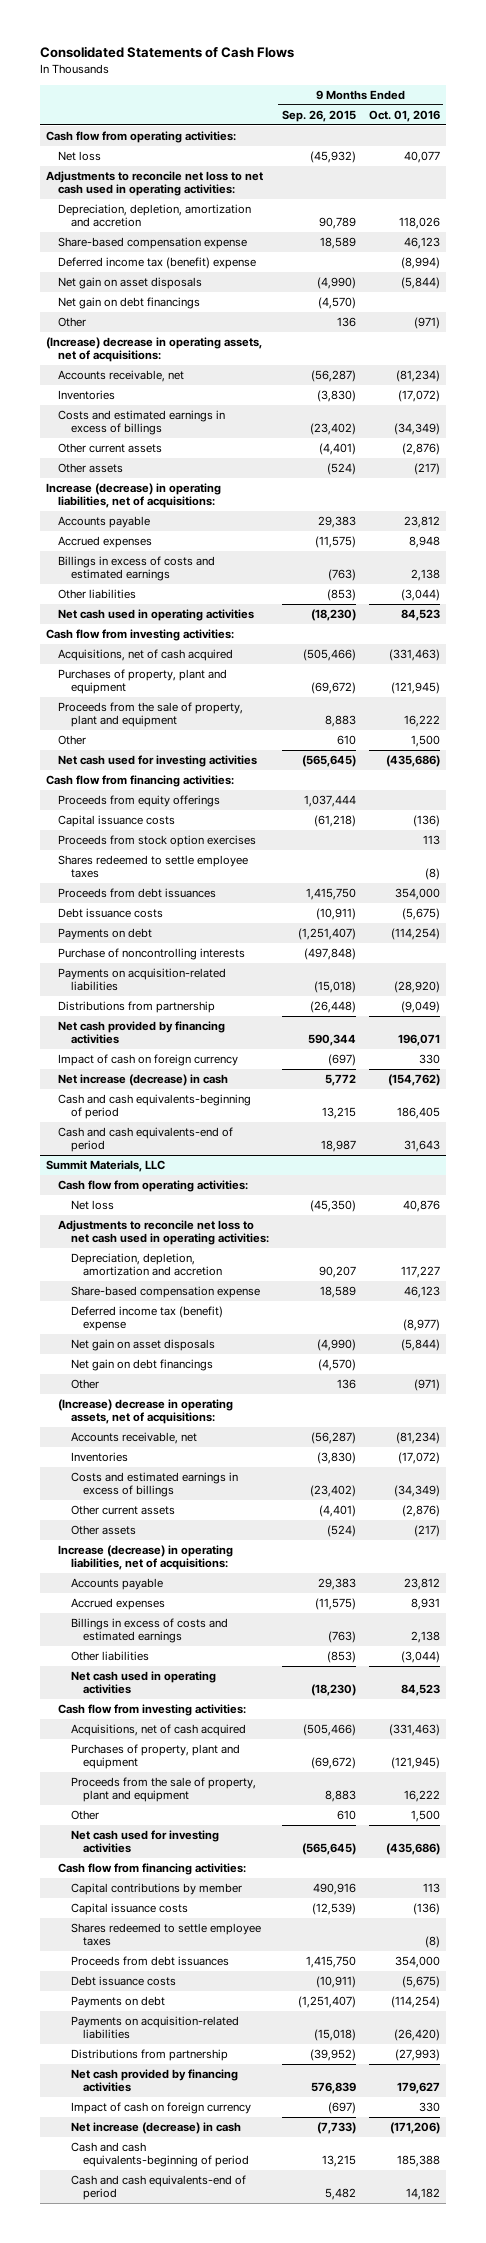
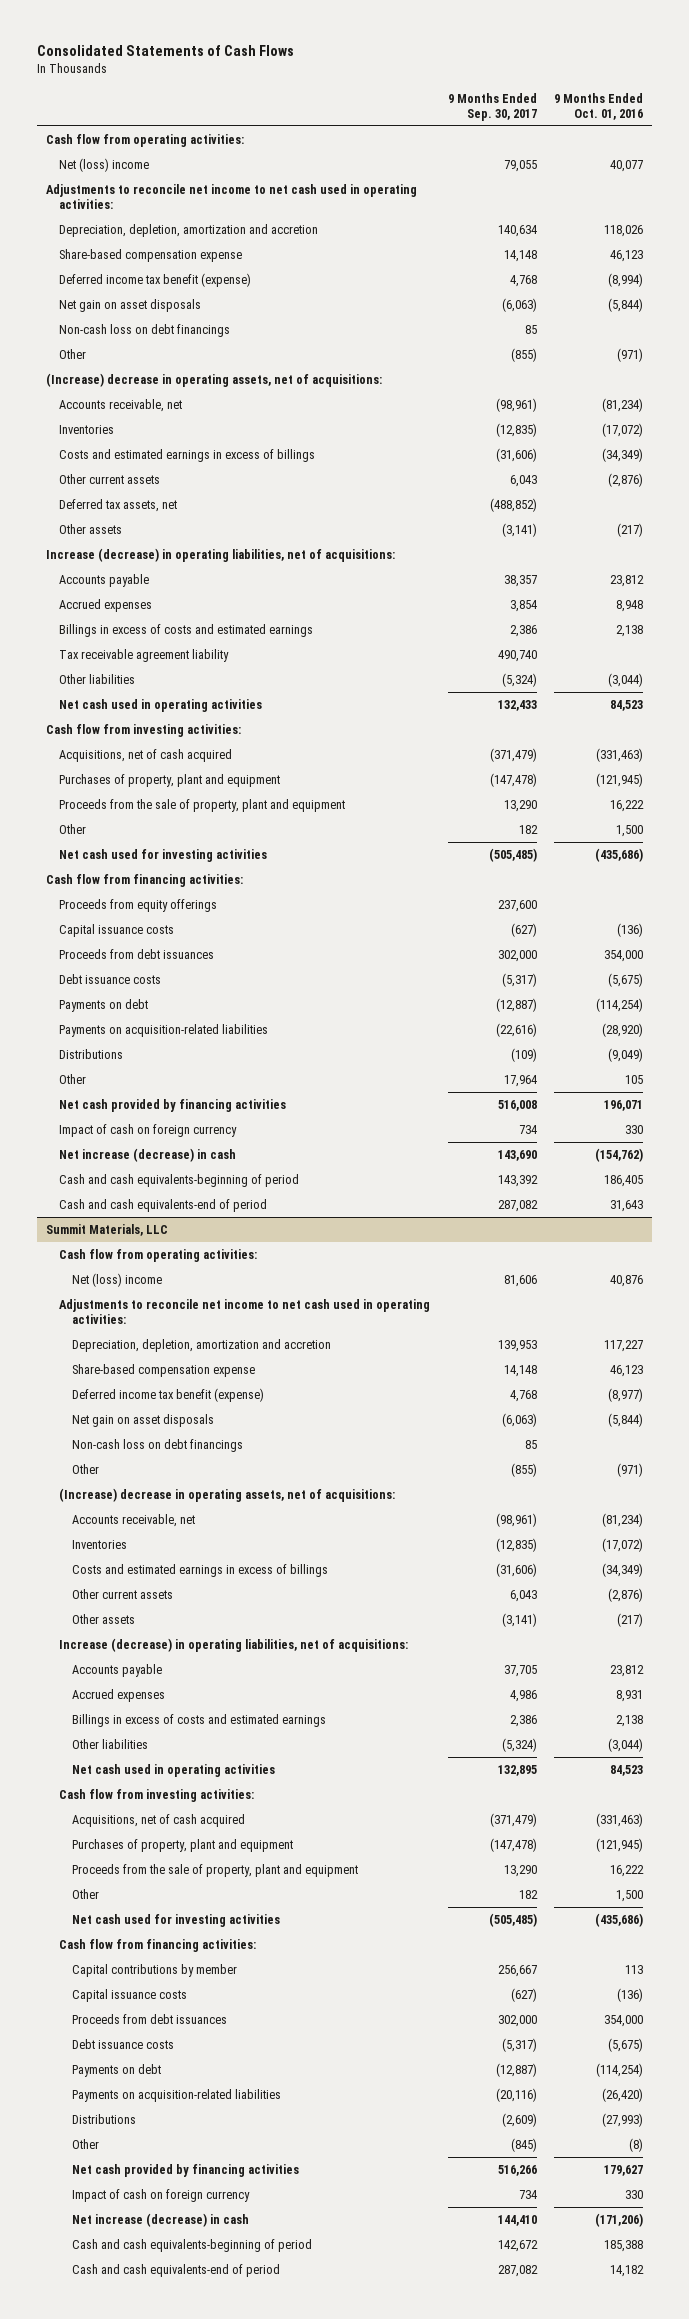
- | 9 Months Ended Sep. 26, 2015 | 9 Months Ended Oct. 01, 2016
+ | 9 Months Ended Sep. 30, 2017 | 9 Months Ended Oct. 01, 2016
- Net loss | (45,932) | 40,077
- Adjustments to reconcile net loss to net cash used in operating activities:
+ Net (loss) income | 79,055 | 40,077
+ Adjustments to reconcile net income to net cash used in operating activities:
- Deferred income tax (benefit) expense | | (8,994)
+ Deferred income tax benefit (expense) | 4,768 | (8,994)
- Net gain on debt financings | (4,570) |
+ Non-cash loss on debt financings | 85 |
+ Deferred tax assets, net | (488,852) |
+ Tax receivable agreement liability | 490,740 |
- Proceeds from stock option exercises | | 113
- Shares redeemed to settle employee taxes | | (8)
- Purchase of noncontrolling interests | (497,848) |
- Distributions from partnership | (26,448) | (9,049)
+ Distributions | (109) | (9,049)
+ Other | 17,964 | 105
@ Summit Materials, LLC
- Net loss | (45,350) | 40,876
- Adjustments to reconcile net loss to net cash used in operating activities:
+ Net (loss) income | 81,606 | 40,876
+ Adjustments to reconcile net income to net cash used in operating activities:
- Deferred income tax (benefit) expense | | (8,977)
+ Deferred income tax benefit (expense) | 4,768 | (8,977)
- Net gain on debt financings | (4,570) |
+ Non-cash loss on debt financings | 85 |
- Shares redeemed to settle employee taxes | | (8)
- Distributions from partnership | (39,952) | (27,993)
+ Distributions | (2,609) | (27,993)
+ Other | (845) | (8)

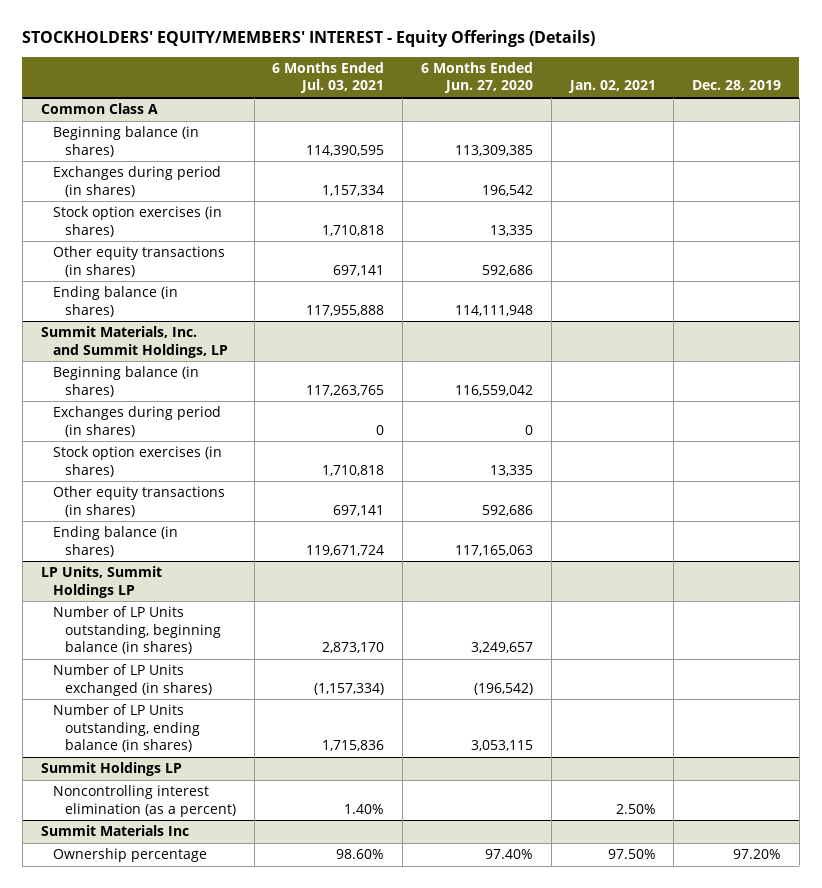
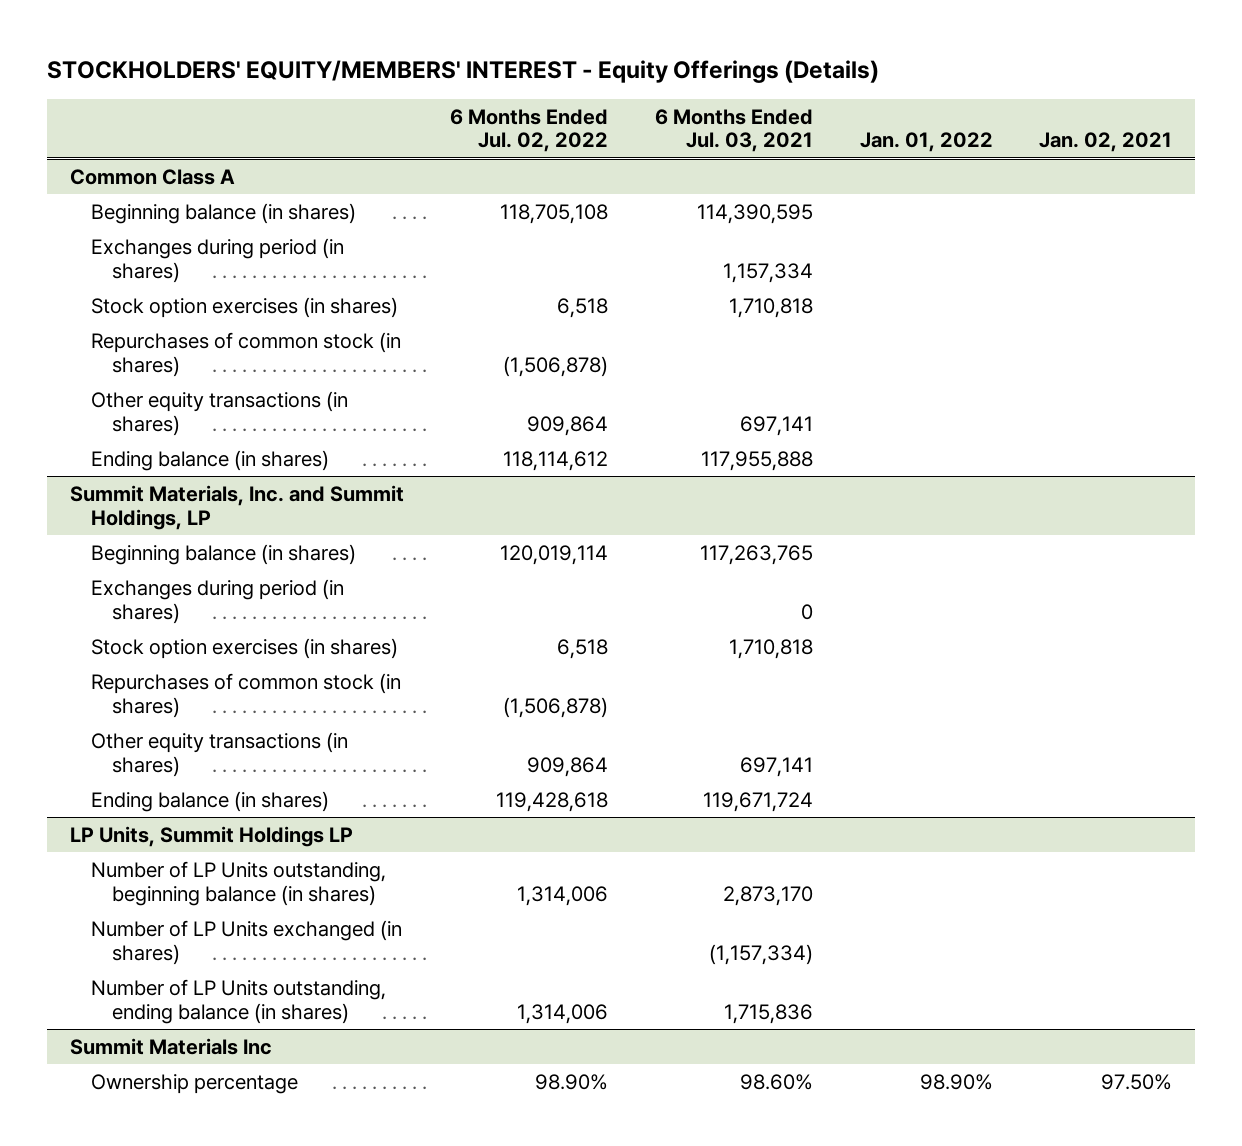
- | 6 Months Ended Jul. 03, 2021 | 6 Months Ended Jun. 27, 2020 | Jan. 02, 2021 | Dec. 28, 2019
+ | 6 Months Ended Jul. 02, 2022 | 6 Months Ended Jul. 03, 2021 | Jan. 01, 2022 | Jan. 02, 2021
@ Common Class A
+ Repurchases of common stock (in shares) | (1,506,878) | | |
@ Summit Materials, Inc. and Summit Holdings, LP
+ Repurchases of common stock (in shares) | (1,506,878) | | |
- Summit Holdings LP
- Noncontrolling interest elimination (as a percent) | 1.40% | | 2.50% |

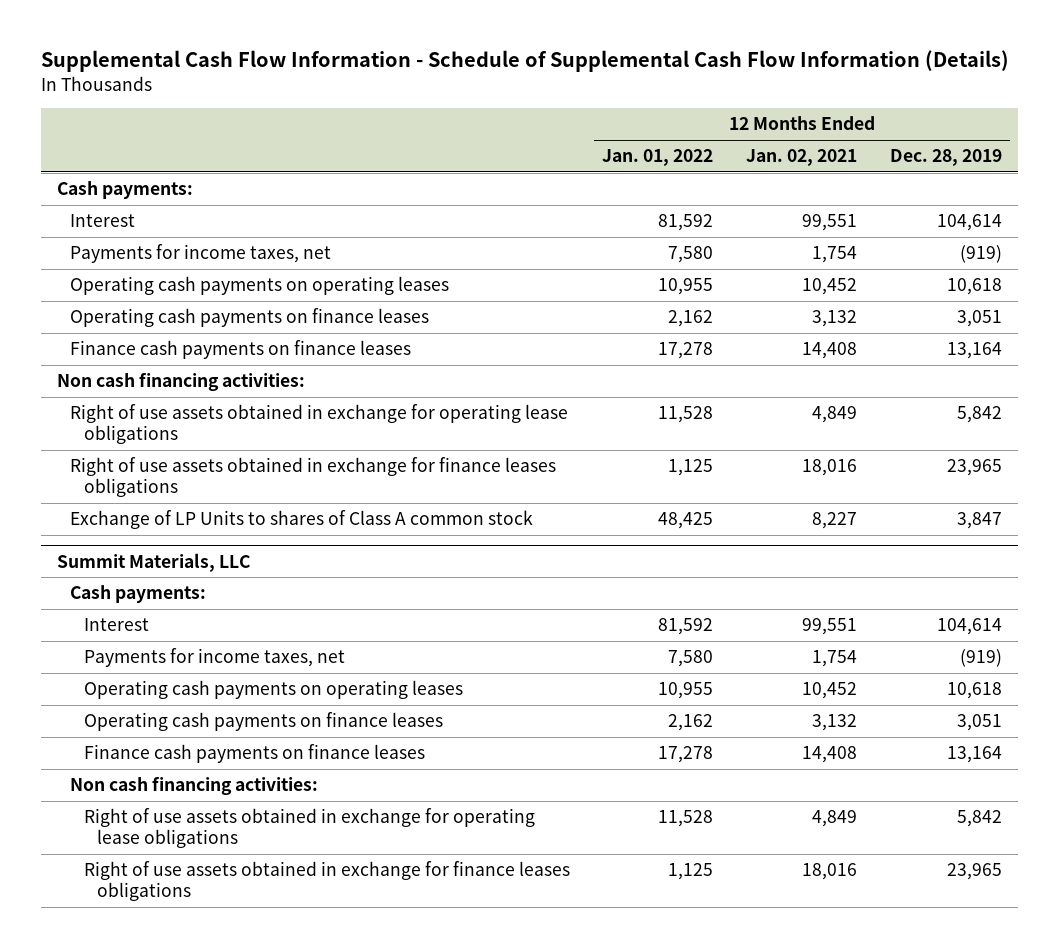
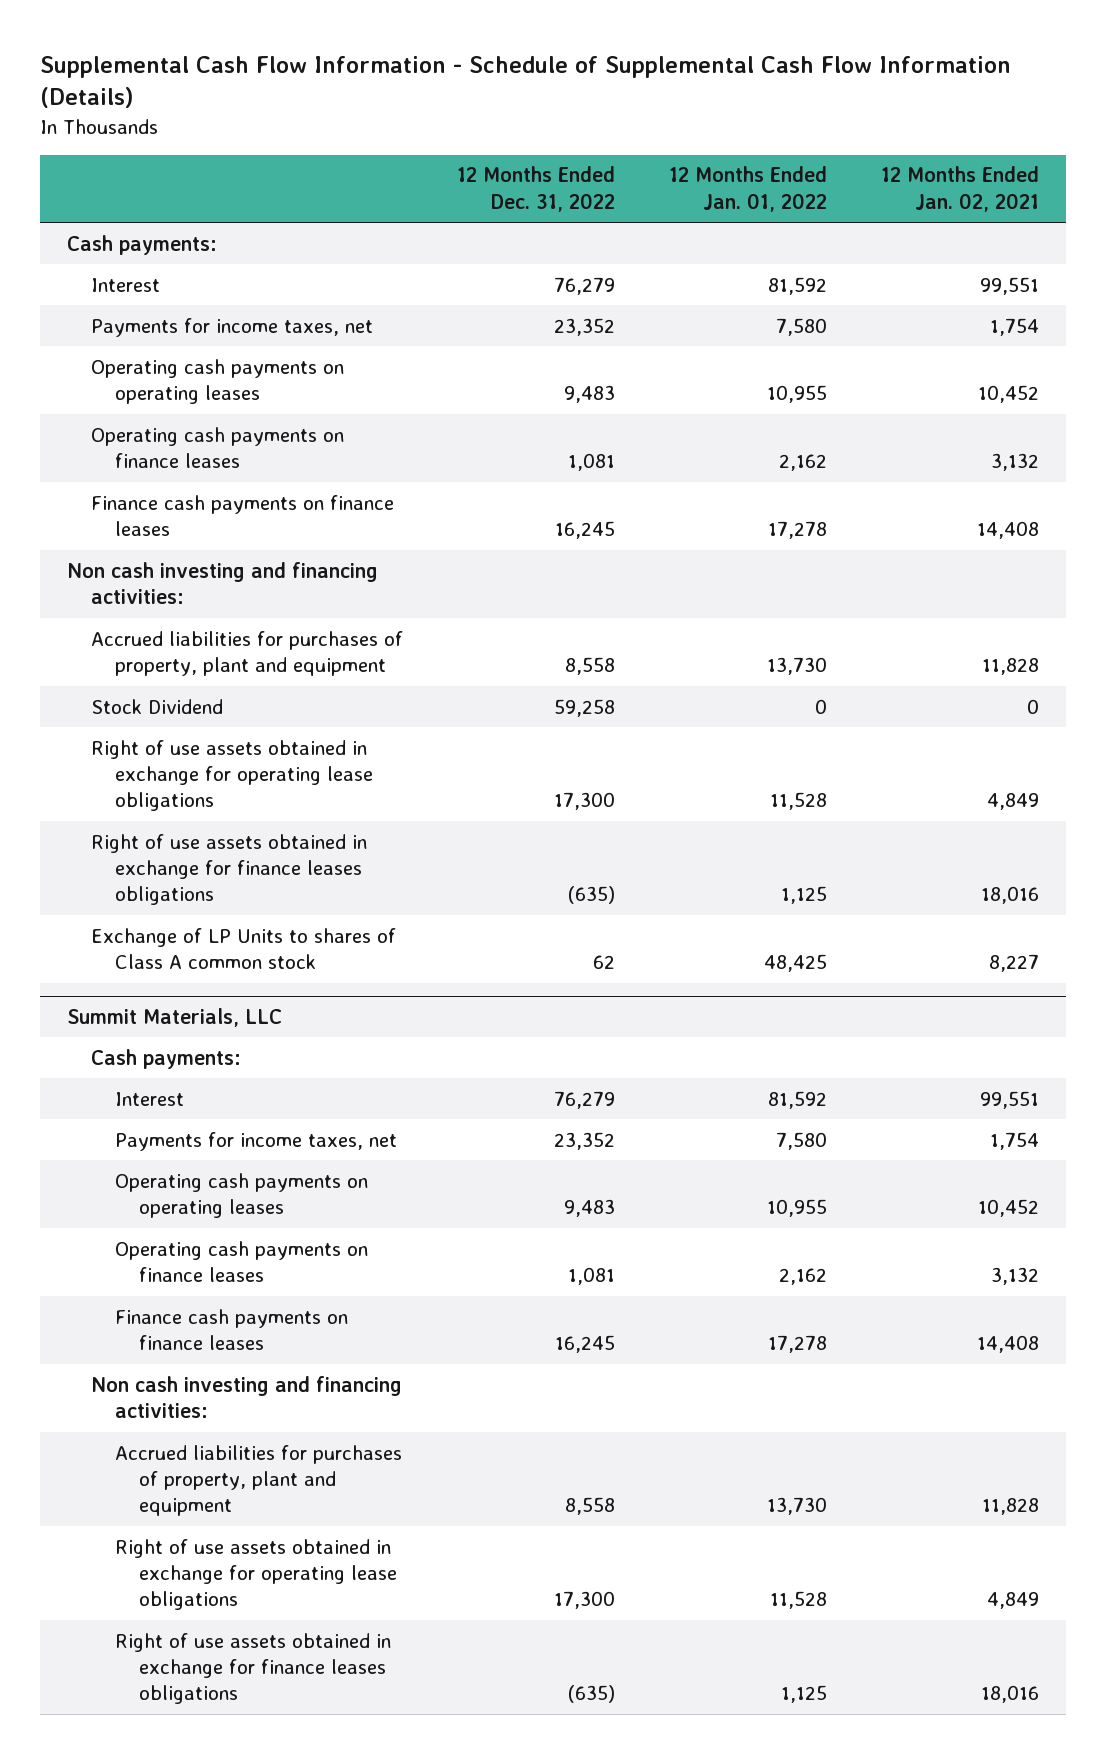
- | 12 Months Ended Jan. 01, 2022 | 12 Months Ended Jan. 02, 2021 | 12 Months Ended Dec. 28, 2019
+ | 12 Months Ended Dec. 31, 2022 | 12 Months Ended Jan. 01, 2022 | 12 Months Ended Jan. 02, 2021
- Non cash financing activities:
+ Non cash investing and financing activities:
+ Accrued liabilities for purchases of property, plant and equipment | 8,558 | 13,730 | 11,828
+ Stock Dividend | 59,258 | 0 | 0
@ Summit Materials, LLC
- Non cash financing activities:
+ Non cash investing and financing activities:
+ Accrued liabilities for purchases of property, plant and equipment | 8,558 | 13,730 | 11,828

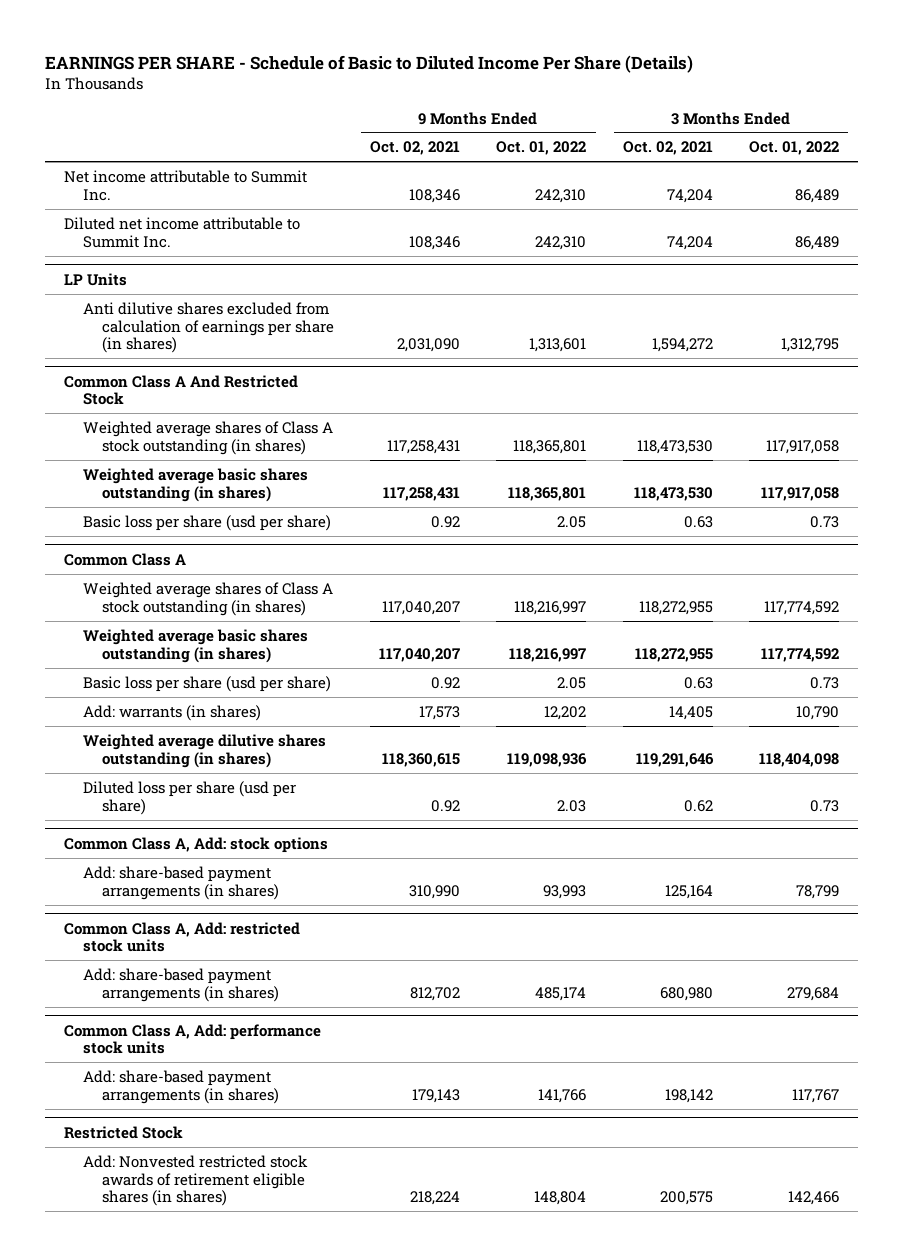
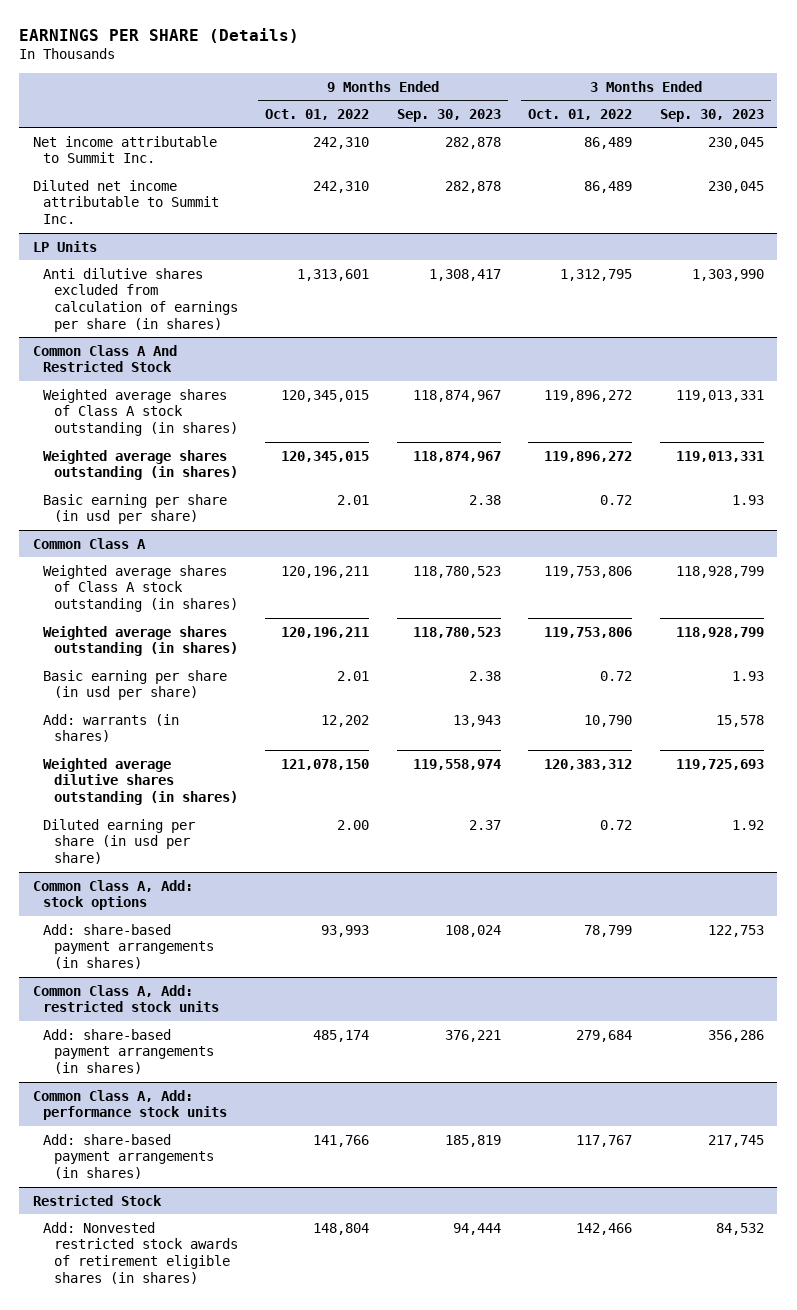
- EARNINGS PER SHARE - Schedule of Basic to Diluted Income Per Share (Details)
+ EARNINGS PER SHARE (Details)
- | 9 Months Ended Oct. 02, 2021 | 9 Months Ended Oct. 01, 2022 | 3 Months Ended Oct. 02, 2021 | 3 Months Ended Oct. 01, 2022
+ | 9 Months Ended Oct. 01, 2022 | 9 Months Ended Sep. 30, 2023 | 3 Months Ended Oct. 01, 2022 | 3 Months Ended Sep. 30, 2023
@ Common Class A And Restricted Stock
- Weighted average shares of Class A stock outstanding (in shares) | 117,258,431 | 118,365,801 | 118,473,530 | 117,917,058
- Weighted average basic shares outstanding (in shares) | 117,258,431 | 118,365,801 | 118,473,530 | 117,917,058
- Basic loss per share (usd per share) | 0.92 | 2.05 | 0.63 | 0.73
+ Weighted average shares of Class A stock outstanding (in shares) | 120,345,015 | 118,874,967 | 119,896,272 | 119,013,331
+ Weighted average shares outstanding (in shares) | 120,345,015 | 118,874,967 | 119,896,272 | 119,013,331
+ Basic earning per share (in usd per share) | 2.01 | 2.38 | 0.72 | 1.93
@ Common Class A
- Weighted average shares of Class A stock outstanding (in shares) | 117,040,207 | 118,216,997 | 118,272,955 | 117,774,592
- Weighted average basic shares outstanding (in shares) | 117,040,207 | 118,216,997 | 118,272,955 | 117,774,592
- Basic loss per share (usd per share) | 0.92 | 2.05 | 0.63 | 0.73
+ Weighted average shares of Class A stock outstanding (in shares) | 120,196,211 | 118,780,523 | 119,753,806 | 118,928,799
+ Weighted average shares outstanding (in shares) | 120,196,211 | 118,780,523 | 119,753,806 | 118,928,799
+ Basic earning per share (in usd per share) | 2.01 | 2.38 | 0.72 | 1.93
- Weighted average dilutive shares outstanding (in shares) | 118,360,615 | 119,098,936 | 119,291,646 | 118,404,098
- Diluted loss per share (usd per share) | 0.92 | 2.03 | 0.62 | 0.73
+ Weighted average dilutive shares outstanding (in shares) | 121,078,150 | 119,558,974 | 120,383,312 | 119,725,693
+ Diluted earning per share (in usd per share) | 2.00 | 2.37 | 0.72 | 1.92

